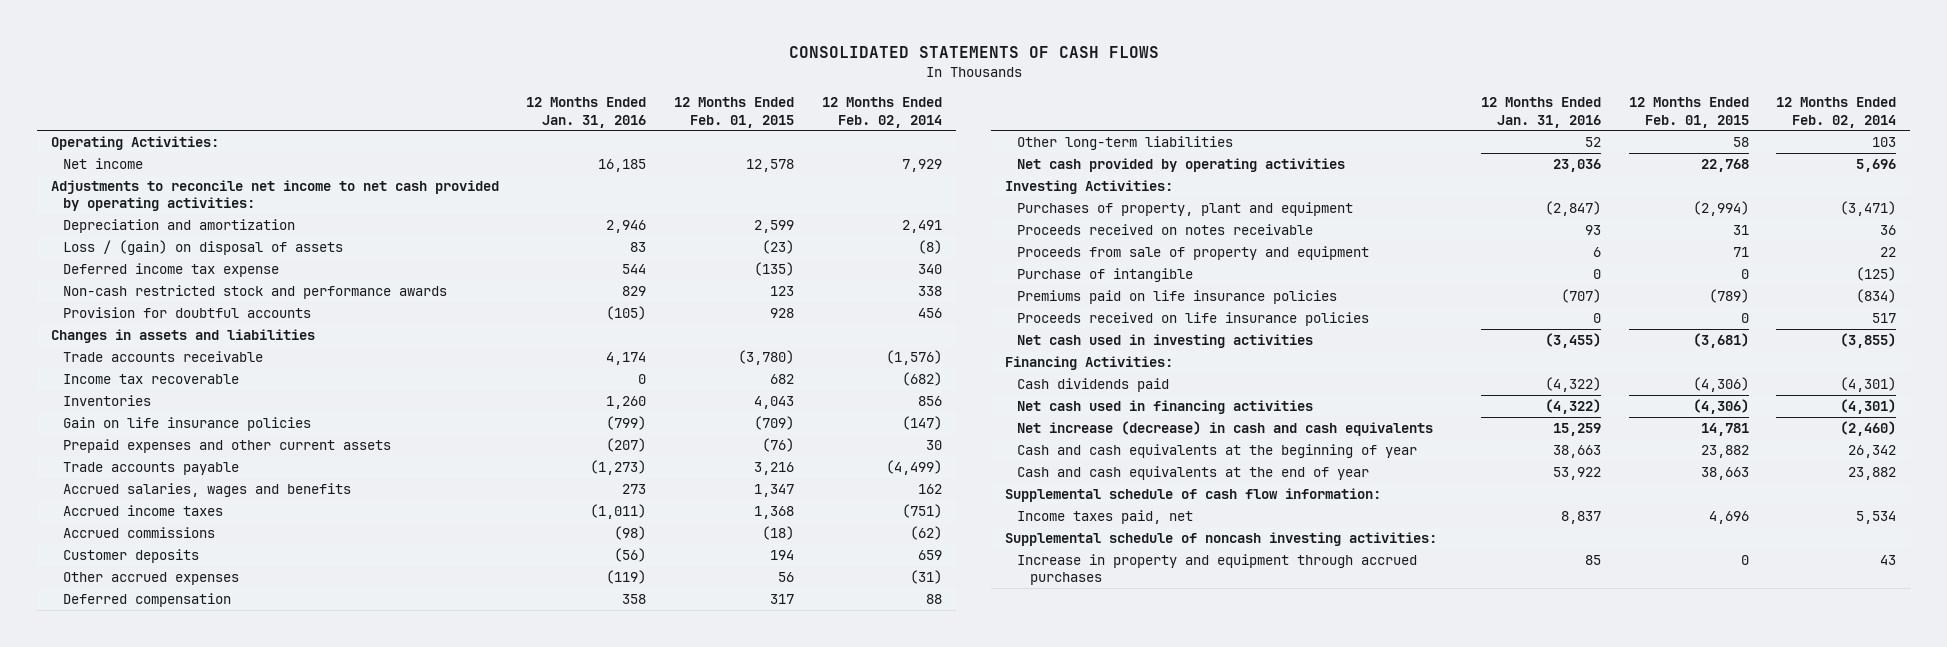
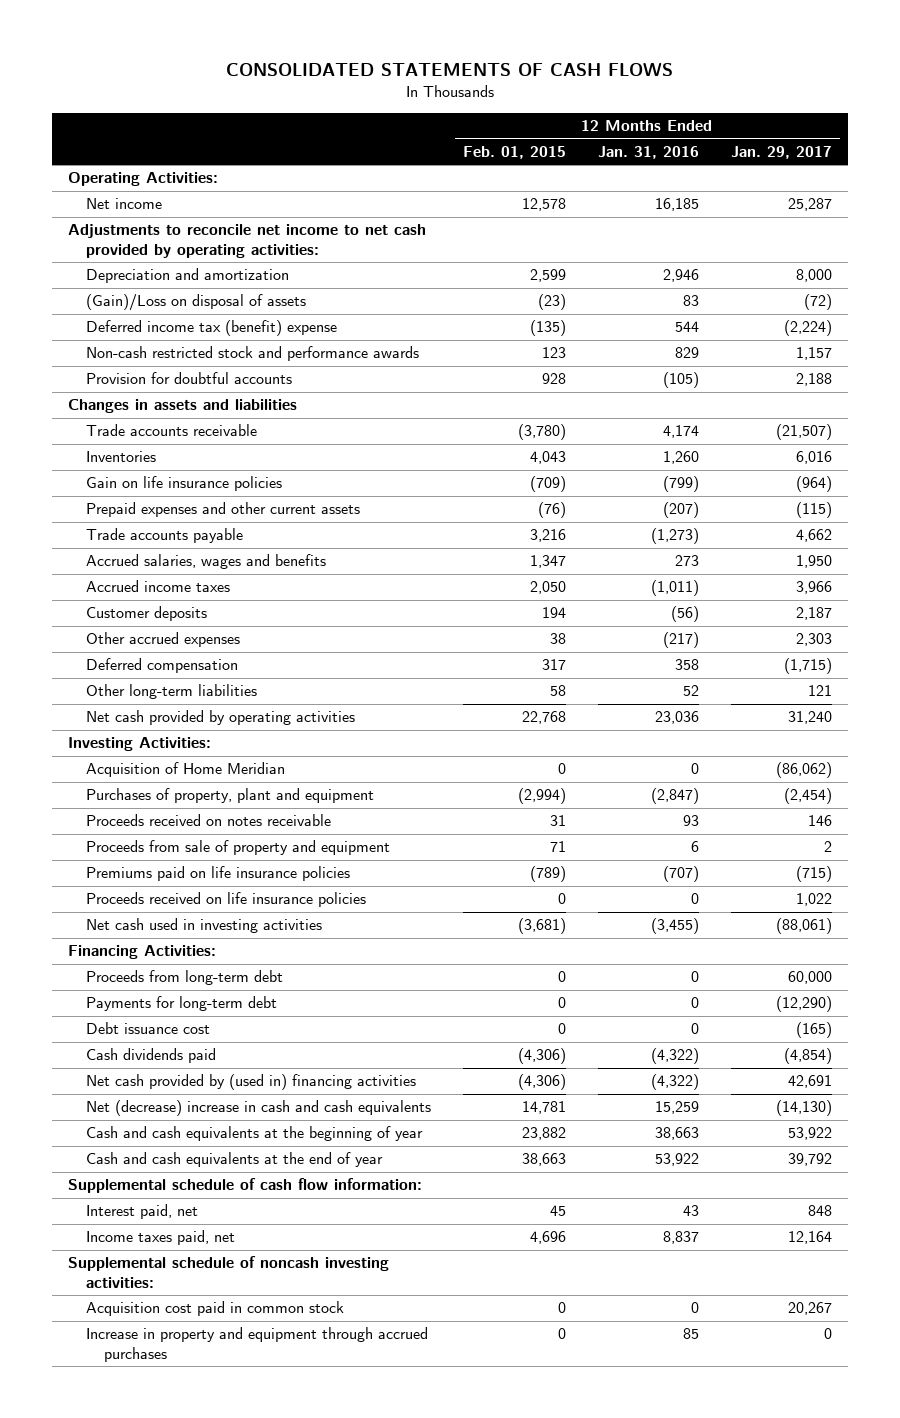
- | 12 Months Ended Jan. 31, 2016 | 12 Months Ended Feb. 01, 2015 | 12 Months Ended Feb. 02, 2014
+ | 12 Months Ended Feb. 01, 2015 | 12 Months Ended Jan. 31, 2016 | 12 Months Ended Jan. 29, 2017
- Loss / (gain) on disposal of assets | 83 | (23) | (8)
- Deferred income tax expense | 544 | (135) | 340
+ (Gain)/Loss on disposal of assets | (23) | 83 | (72)
+ Deferred income tax (benefit) expense | (135) | 544 | (2,224)
- Income tax recoverable | 0 | 682 | (682)
- Accrued income taxes | (1,011) | 1,368 | (751)
- Accrued commissions | (98) | (18) | (62)
+ Accrued income taxes | 2,050 | (1,011) | 3,966
- Other accrued expenses | (119) | 56 | (31)
+ Other accrued expenses | 38 | (217) | 2,303
+ Acquisition of Home Meridian | 0 | 0 | (86,062)
- Purchase of intangible | 0 | 0 | (125)
+ Proceeds from long-term debt | 0 | 0 | 60,000
+ Payments for long-term debt | 0 | 0 | (12,290)
+ Debt issuance cost | 0 | 0 | (165)
- Net cash used in financing activities | (4,322) | (4,306) | (4,301)
- Net increase (decrease) in cash and cash equivalents | 15,259 | 14,781 | (2,460)
+ Net cash provided by (used in) financing activities | (4,306) | (4,322) | 42,691
+ Net (decrease) increase in cash and cash equivalents | 14,781 | 15,259 | (14,130)
+ Interest paid, net | 45 | 43 | 848
+ Acquisition cost paid in common stock | 0 | 0 | 20,267

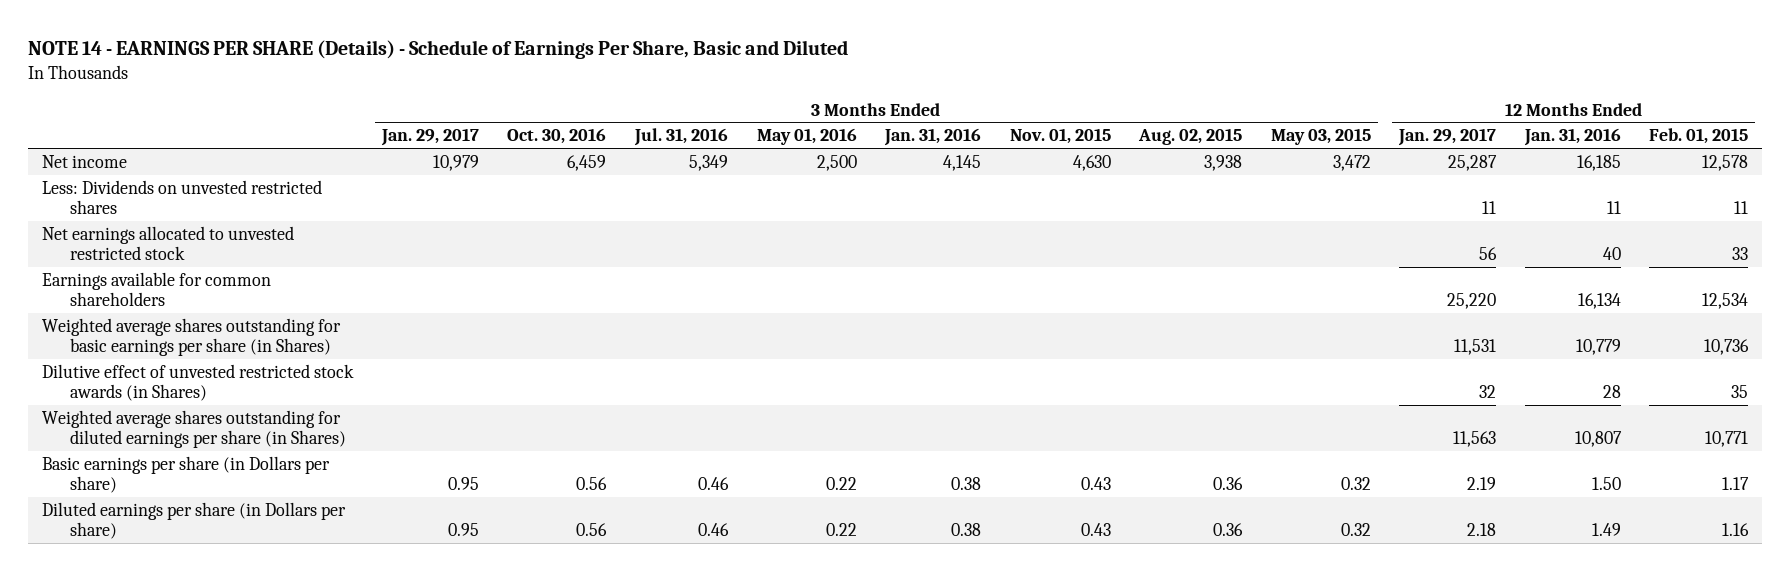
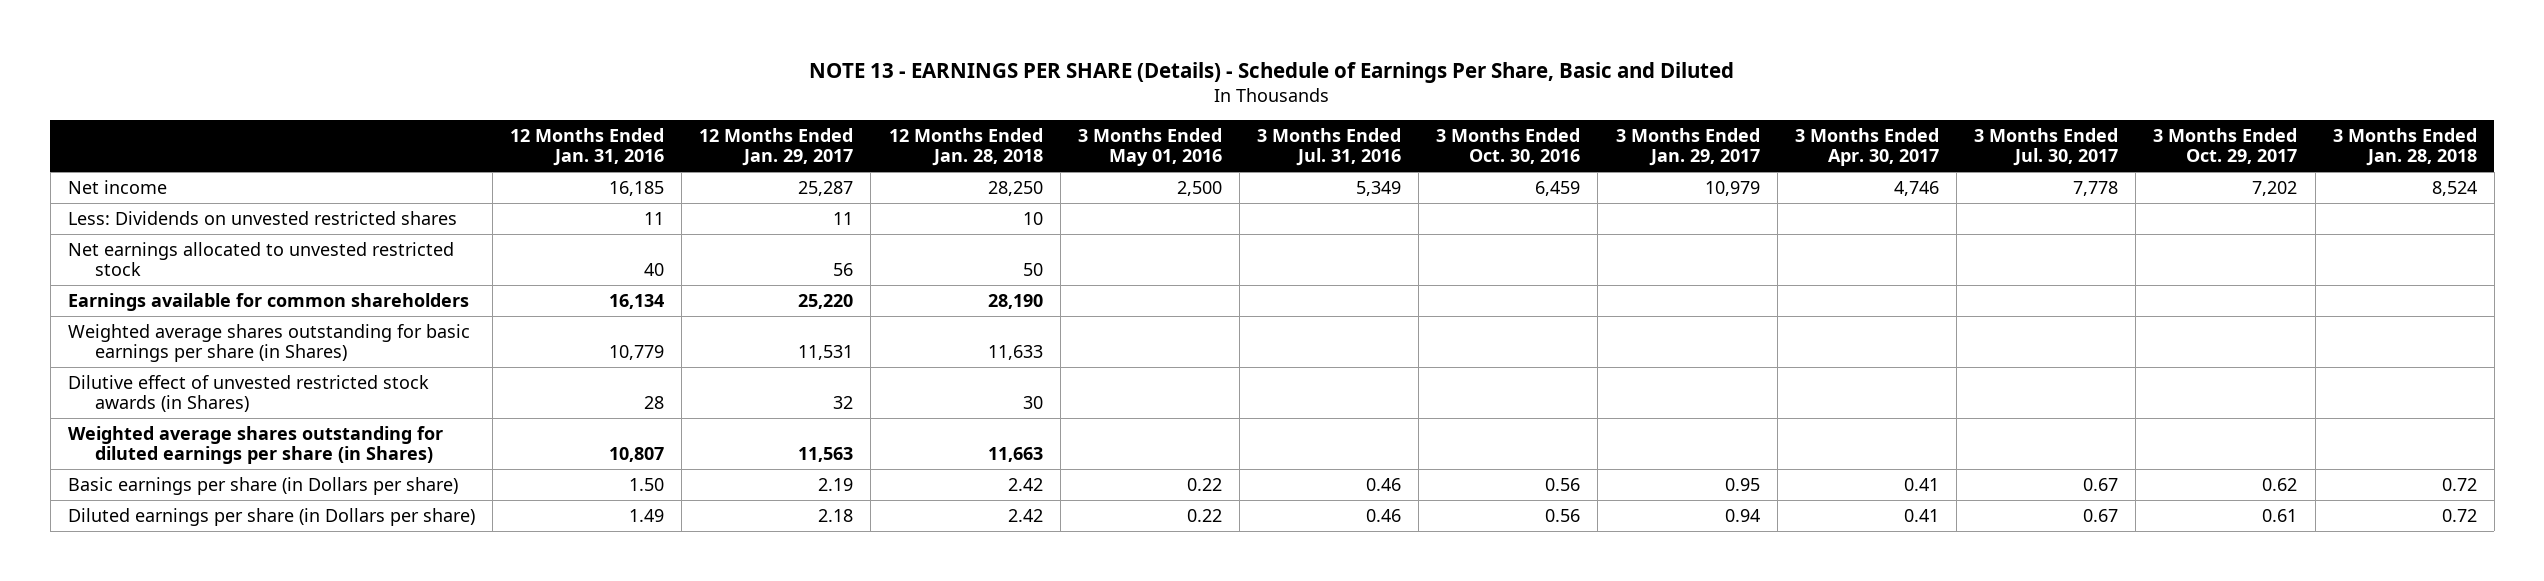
- NOTE 14 - EARNINGS PER SHARE (Details) - Schedule of Earnings Per Share, Basic and Diluted
+ NOTE 13 - EARNINGS PER SHARE (Details) - Schedule of Earnings Per Share, Basic and Diluted
- | 3 Months Ended Jan. 29, 2017 | 3 Months Ended Oct. 30, 2016 | 3 Months Ended Jul. 31, 2016 | 3 Months Ended May 01, 2016 | 3 Months Ended Jan. 31, 2016 | 3 Months Ended Nov. 01, 2015 | 3 Months Ended Aug. 02, 2015 | 3 Months Ended May 03, 2015 | 12 Months Ended Jan. 29, 2017 | 12 Months Ended Jan. 31, 2016 | 12 Months Ended Feb. 01, 2015
+ | 12 Months Ended Jan. 31, 2016 | 12 Months Ended Jan. 29, 2017 | 12 Months Ended Jan. 28, 2018 | 3 Months Ended May 01, 2016 | 3 Months Ended Jul. 31, 2016 | 3 Months Ended Oct. 30, 2016 | 3 Months Ended Jan. 29, 2017 | 3 Months Ended Apr. 30, 2017 | 3 Months Ended Jul. 30, 2017 | 3 Months Ended Oct. 29, 2017 | 3 Months Ended Jan. 28, 2018
- Diluted earnings per share (in Dollars per share) | 0.95 | 0.56 | 0.46 | 0.22 | 0.38 | 0.43 | 0.36 | 0.32 | 2.18 | 1.49 | 1.16
+ Diluted earnings per share (in Dollars per share) | 1.49 | 2.18 | 2.42 | 0.22 | 0.46 | 0.56 | 0.94 | 0.41 | 0.67 | 0.61 | 0.72

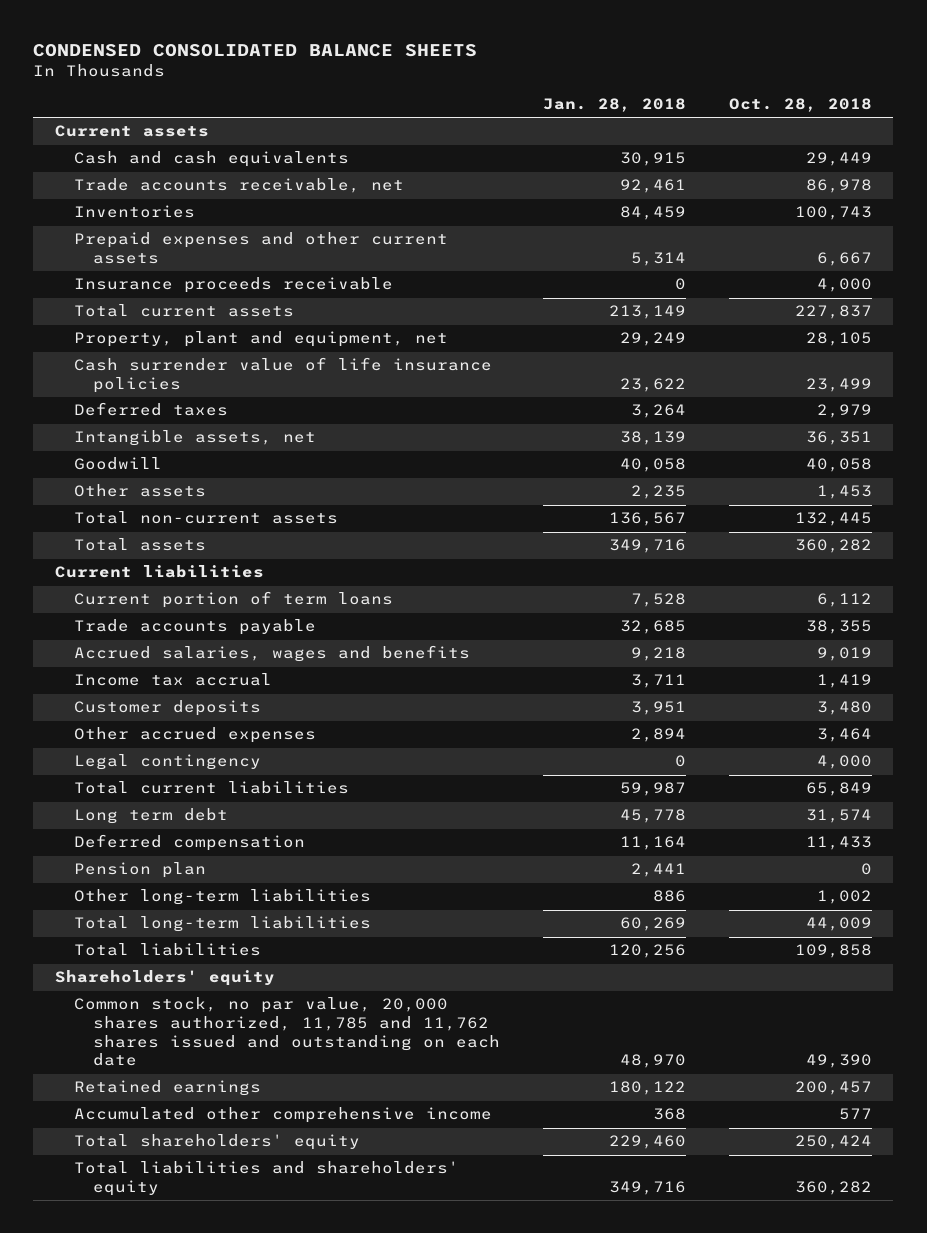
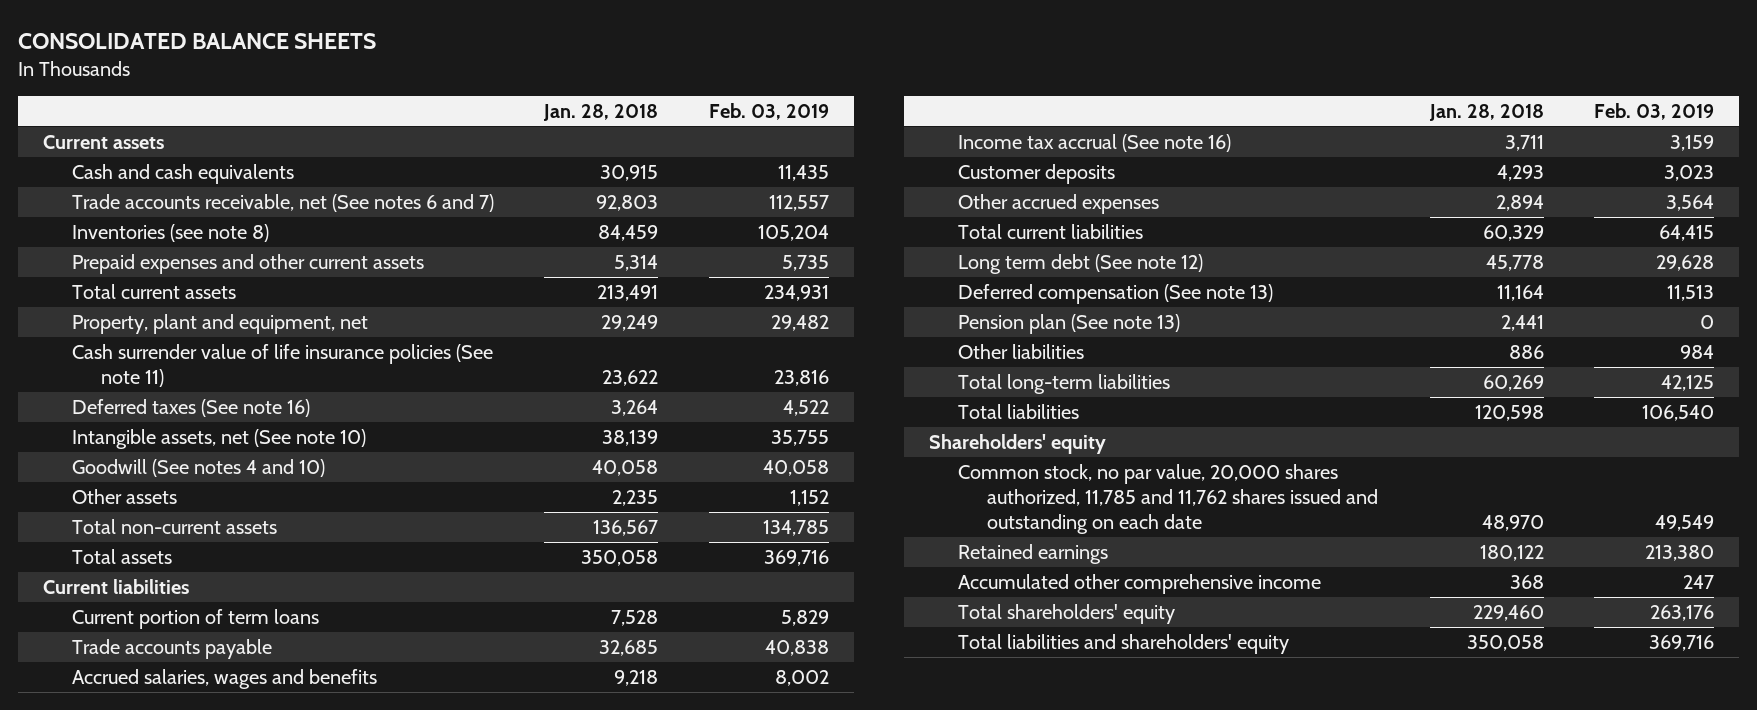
- CONDENSED CONSOLIDATED BALANCE SHEETS
+ CONSOLIDATED BALANCE SHEETS
- | Jan. 28, 2018 | Oct. 28, 2018
+ | Jan. 28, 2018 | Feb. 03, 2019
- Trade accounts receivable, net | 92,461 | 86,978
- Inventories | 84,459 | 100,743
+ Trade accounts receivable, net (See notes 6 and 7) | 92,803 | 112,557
+ Inventories (see note 8) | 84,459 | 105,204
- Insurance proceeds receivable | 0 | 4,000
- Total current assets | 213,149 | 227,837
+ Total current assets | 213,491 | 234,931
- Cash surrender value of life insurance policies | 23,622 | 23,499
- Deferred taxes | 3,264 | 2,979
- Intangible assets, net | 38,139 | 36,351
- Goodwill | 40,058 | 40,058
+ Cash surrender value of life insurance policies (See note 11) | 23,622 | 23,816
+ Deferred taxes (See note 16) | 3,264 | 4,522
+ Intangible assets, net (See note 10) | 38,139 | 35,755
+ Goodwill (See notes 4 and 10) | 40,058 | 40,058
- Total assets | 349,716 | 360,282
+ Total assets | 350,058 | 369,716
- Income tax accrual | 3,711 | 1,419
- Customer deposits | 3,951 | 3,480
+ Income tax accrual (See note 16) | 3,711 | 3,159
+ Customer deposits | 4,293 | 3,023
- Legal contingency | 0 | 4,000
- Total current liabilities | 59,987 | 65,849
- Long term debt | 45,778 | 31,574
- Deferred compensation | 11,164 | 11,433
- Pension plan | 2,441 | 0
- Other long-term liabilities | 886 | 1,002
+ Total current liabilities | 60,329 | 64,415
+ Long term debt (See note 12) | 45,778 | 29,628
+ Deferred compensation (See note 13) | 11,164 | 11,513
+ Pension plan (See note 13) | 2,441 | 0
+ Other liabilities | 886 | 984
- Total liabilities | 120,256 | 109,858
+ Total liabilities | 120,598 | 106,540
- Total liabilities and shareholders' equity | 349,716 | 360,282
+ Total liabilities and shareholders' equity | 350,058 | 369,716

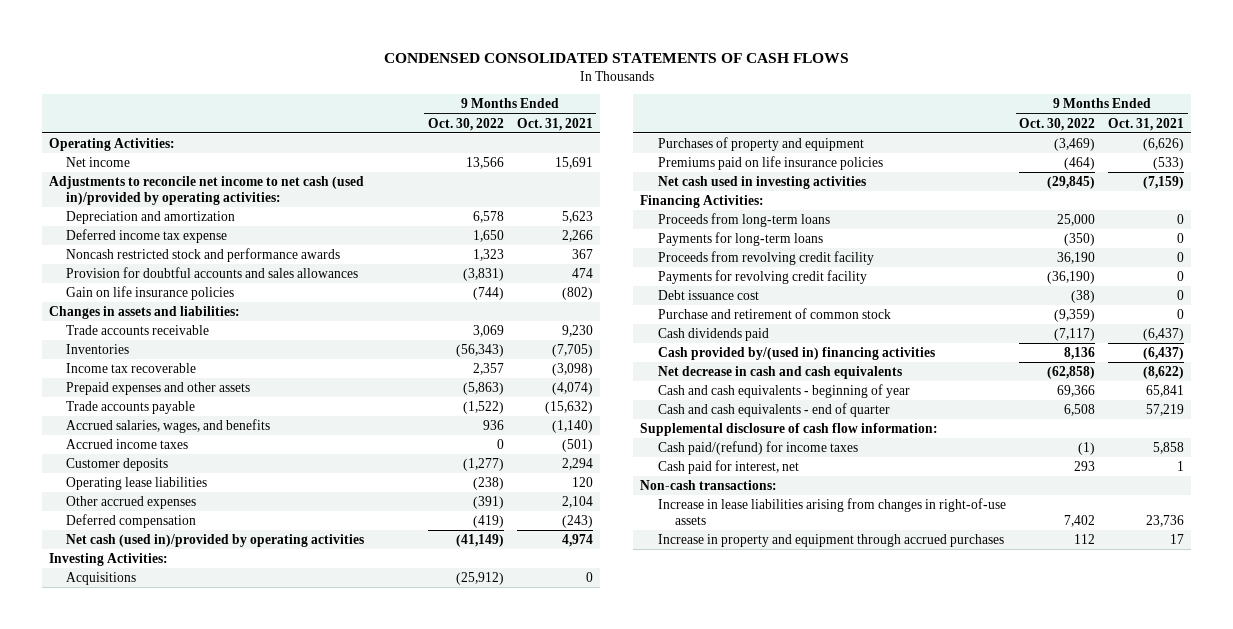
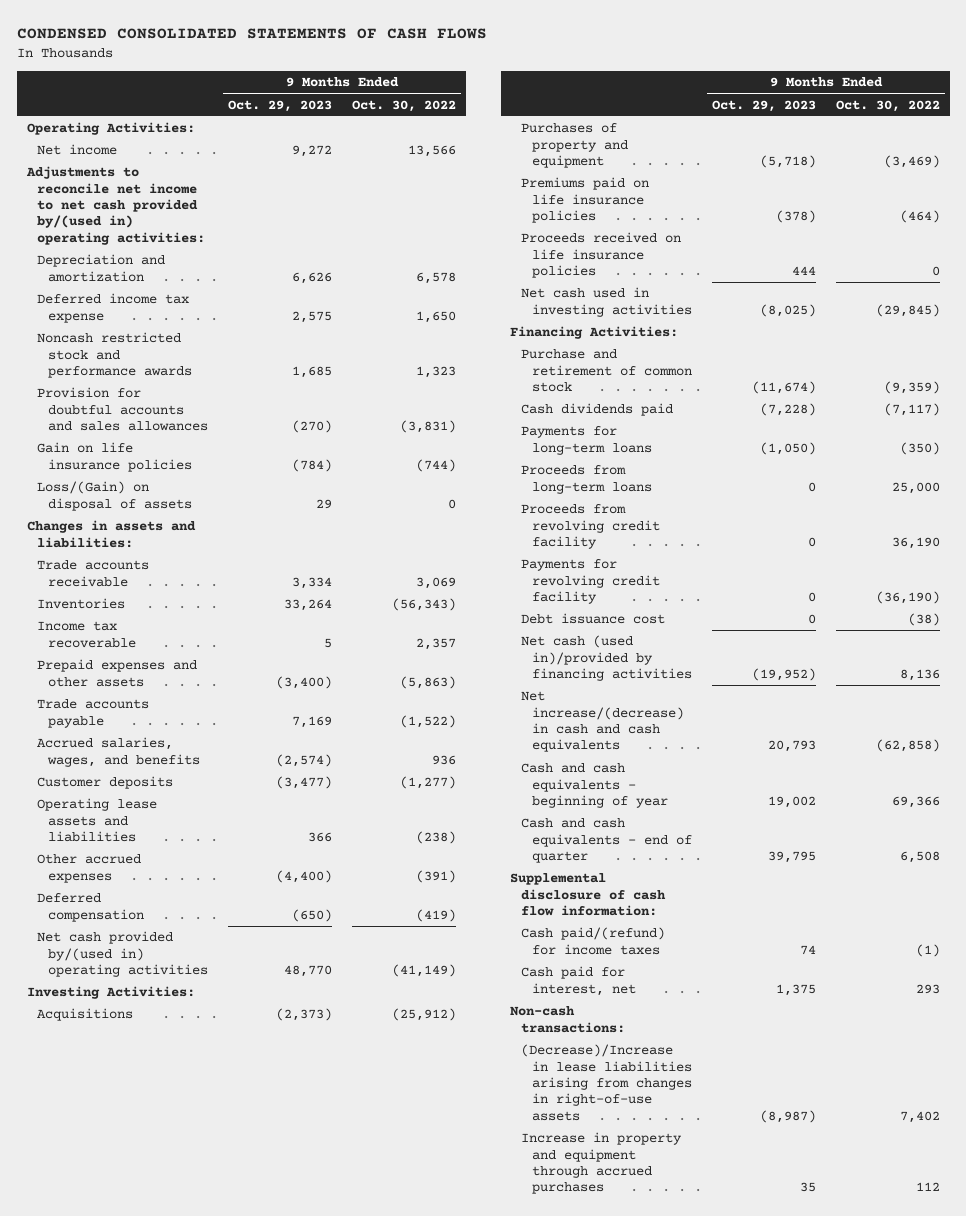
- | 9 Months Ended Oct. 30, 2022 | 9 Months Ended Oct. 31, 2021
+ | 9 Months Ended Oct. 29, 2023 | 9 Months Ended Oct. 30, 2022
- Adjustments to reconcile net income to net cash (used in)/provided by operating activities:
+ Adjustments to reconcile net income to net cash provided by/(used in) operating activities:
+ Loss/(Gain) on disposal of assets | 29 | 0
- Accrued income taxes | 0 | (501)
- Operating lease liabilities | (238) | 120
+ Operating lease assets and liabilities | 366 | (238)
- Net cash (used in)/provided by operating activities | (41,149) | 4,974
+ Net cash provided by/(used in) operating activities | 48,770 | (41,149)
+ Proceeds received on life insurance policies | 444 | 0
moved up: Purchase and retirement of common stock | (11,674) | (9,359)
moved up: Cash dividends paid | (7,228) | (7,117)
moved down: Proceeds from long-term loans | 0 | 25,000
- Cash provided by/(used in) financing activities | 8,136 | (6,437)
- Net decrease in cash and cash equivalents | (62,858) | (8,622)
+ Net cash (used in)/provided by financing activities | (19,952) | 8,136
+ Net increase/(decrease) in cash and cash equivalents | 20,793 | (62,858)
- Increase in lease liabilities arising from changes in right-of-use assets | 7,402 | 23,736
+ (Decrease)/Increase in lease liabilities arising from changes in right-of-use assets | (8,987) | 7,402

